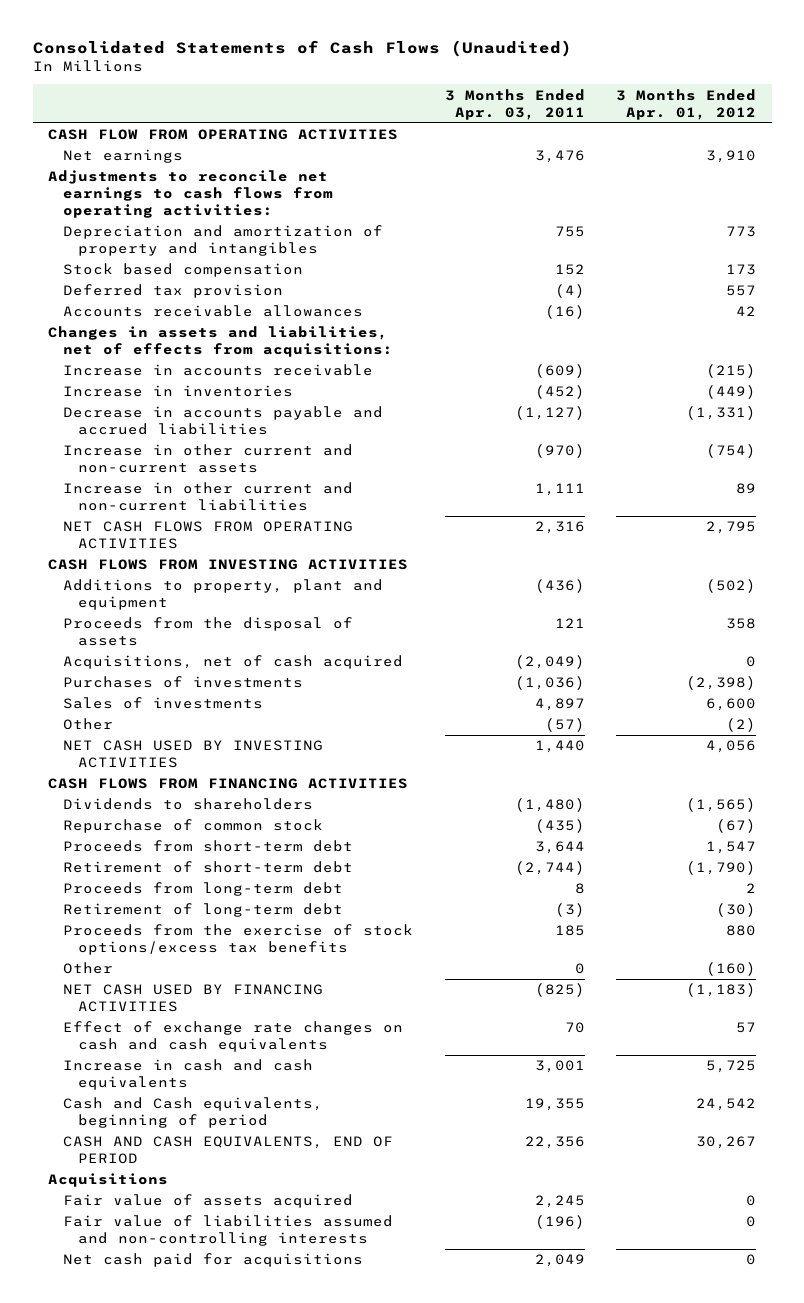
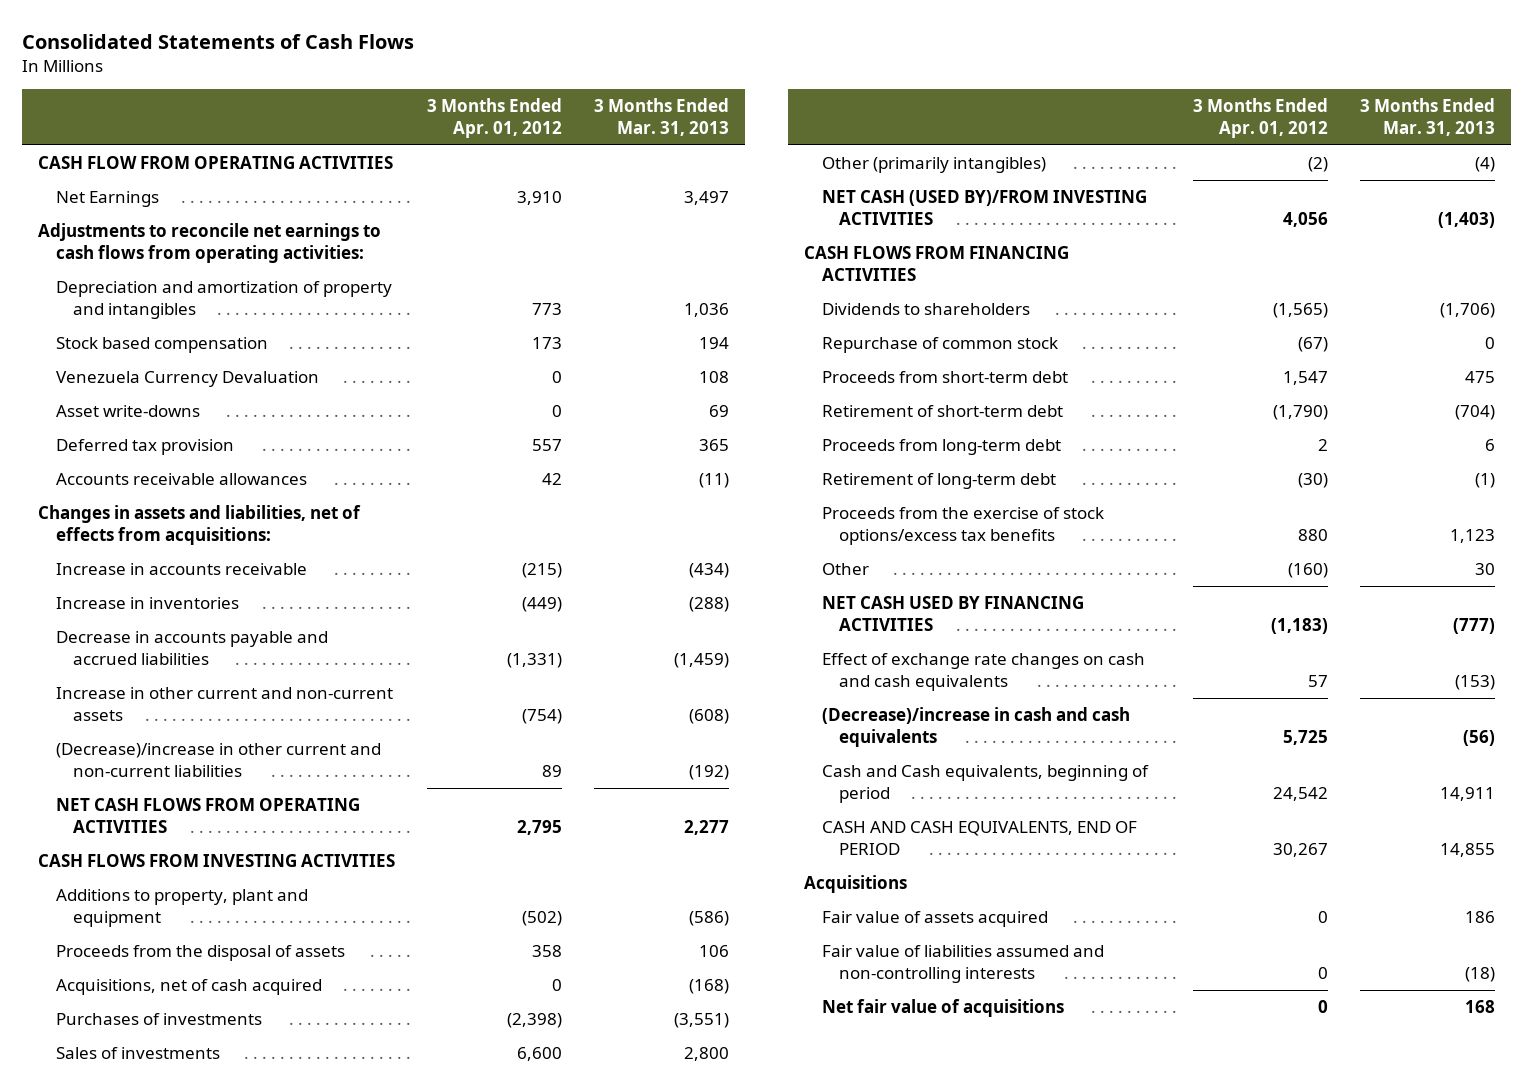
- Consolidated Statements of Cash Flows (Unaudited)
+ Consolidated Statements of Cash Flows
- | 3 Months Ended Apr. 03, 2011 | 3 Months Ended Apr. 01, 2012
+ | 3 Months Ended Apr. 01, 2012 | 3 Months Ended Mar. 31, 2013
- Net earnings | 3,476 | 3,910
+ Net Earnings | 3,910 | 3,497
+ Venezuela Currency Devaluation | 0 | 108
+ Asset write-downs | 0 | 69
- Increase in other current and non-current liabilities | 1,111 | 89
+ (Decrease)/increase in other current and non-current liabilities | 89 | (192)
- Other | (57) | (2)
- NET CASH USED BY INVESTING ACTIVITIES | 1,440 | 4,056
+ Other (primarily intangibles) | (2) | (4)
+ NET CASH (USED BY)/FROM INVESTING ACTIVITIES | 4,056 | (1,403)
- Increase in cash and cash equivalents | 3,001 | 5,725
+ (Decrease)/increase in cash and cash equivalents | 5,725 | (56)
- Net cash paid for acquisitions | 2,049 | 0
+ Net fair value of acquisitions | 0 | 168

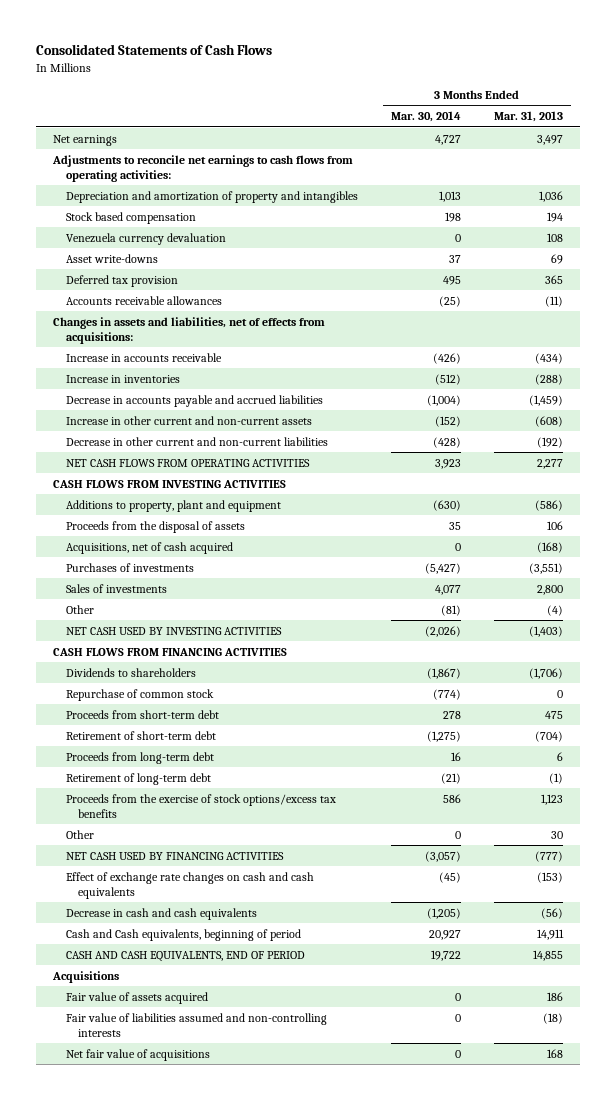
- | 3 Months Ended Apr. 01, 2012 | 3 Months Ended Mar. 31, 2013
+ | 3 Months Ended Mar. 30, 2014 | 3 Months Ended Mar. 31, 2013
- CASH FLOW FROM OPERATING ACTIVITIES
- Net Earnings | 3,910 | 3,497
+ Net earnings | 4,727 | 3,497
- Venezuela Currency Devaluation | 0 | 108
+ Venezuela currency devaluation | 0 | 108
- (Decrease)/increase in other current and non-current liabilities | 89 | (192)
+ Decrease in other current and non-current liabilities | (428) | (192)
- Other (primarily intangibles) | (2) | (4)
- NET CASH (USED BY)/FROM INVESTING ACTIVITIES | 4,056 | (1,403)
+ Other | (81) | (4)
+ NET CASH USED BY INVESTING ACTIVITIES | (2,026) | (1,403)
- (Decrease)/increase in cash and cash equivalents | 5,725 | (56)
+ Decrease in cash and cash equivalents | (1,205) | (56)

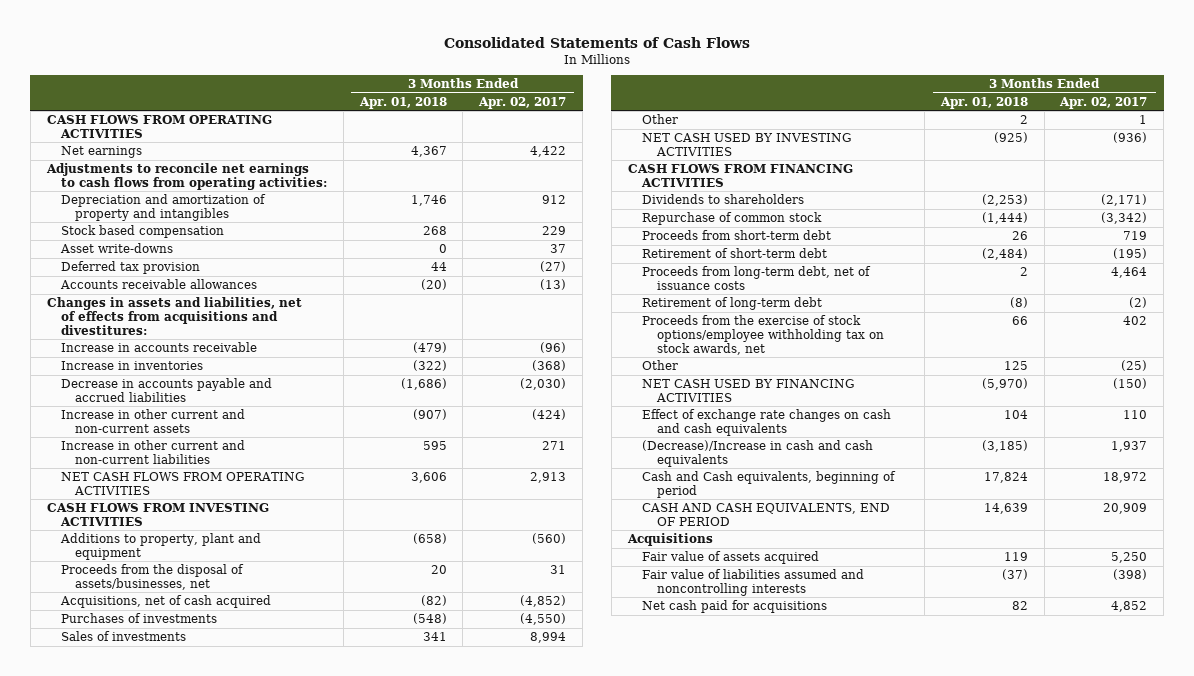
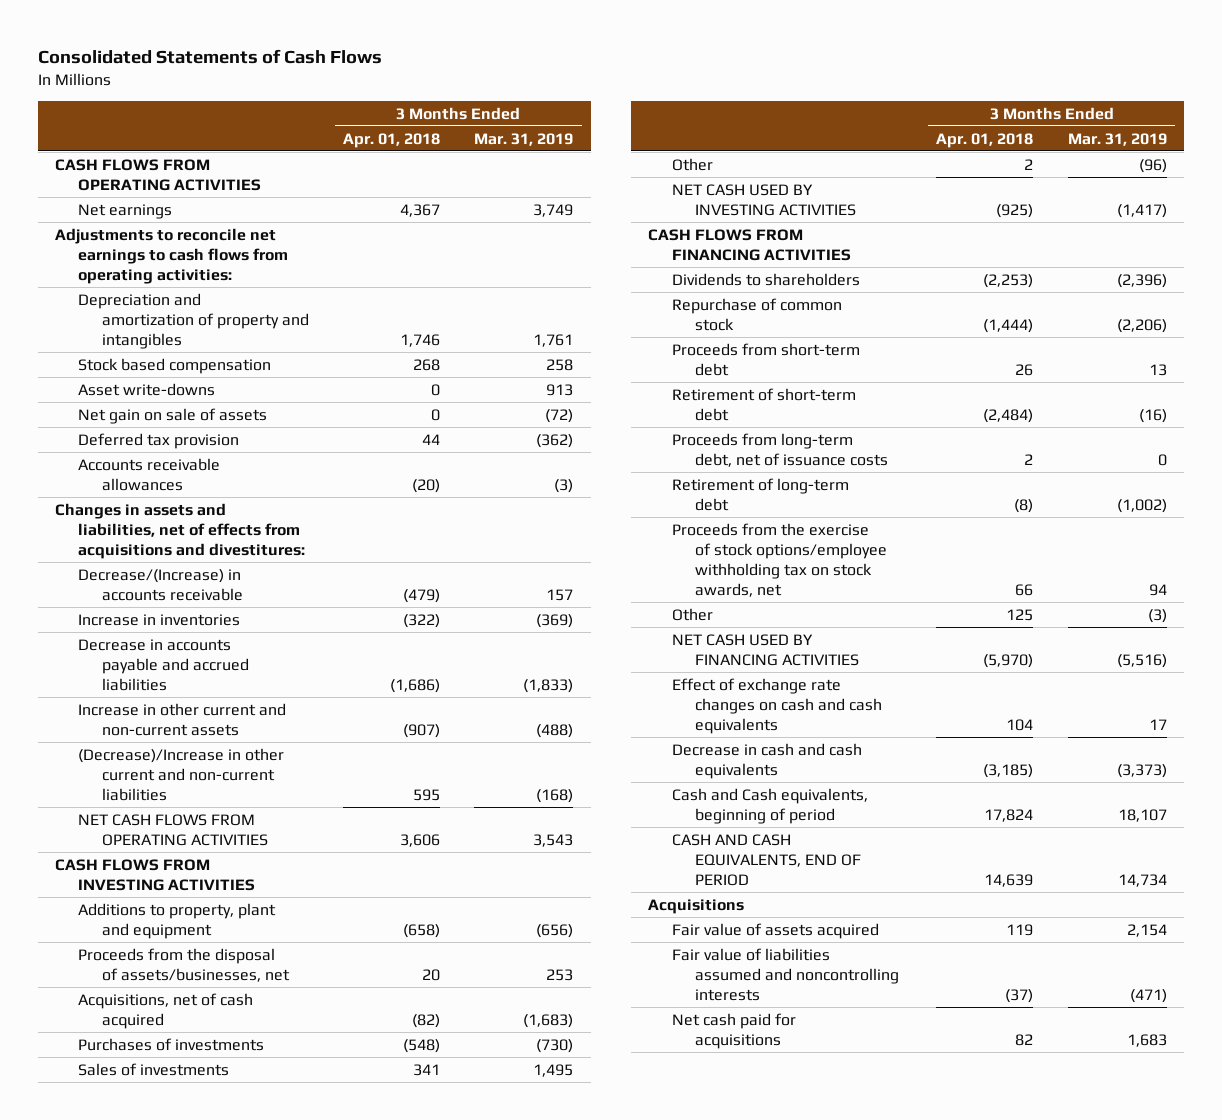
- | 3 Months Ended Apr. 01, 2018 | 3 Months Ended Apr. 02, 2017
+ | 3 Months Ended Apr. 01, 2018 | 3 Months Ended Mar. 31, 2019
+ Net gain on sale of assets | 0 | (72)
- Increase in accounts receivable | (479) | (96)
+ Decrease/(Increase) in accounts receivable | (479) | 157
- Increase in other current and non-current liabilities | 595 | 271
+ (Decrease)/Increase in other current and non-current liabilities | 595 | (168)
- (Decrease)/Increase in cash and cash equivalents | (3,185) | 1,937
+ Decrease in cash and cash equivalents | (3,185) | (3,373)

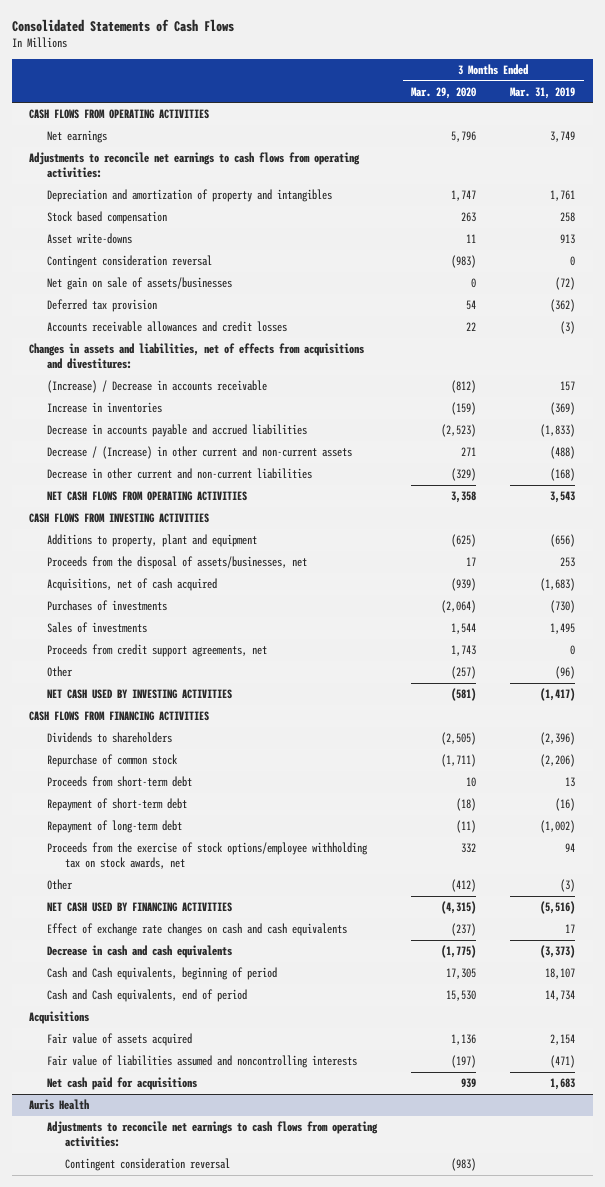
- | 3 Months Ended Apr. 01, 2018 | 3 Months Ended Mar. 31, 2019
+ | 3 Months Ended Mar. 29, 2020 | 3 Months Ended Mar. 31, 2019
- Net gain on sale of assets | 0 | (72)
+ Contingent consideration reversal | (983) | 0
+ Net gain on sale of assets/businesses | 0 | (72)
- Accounts receivable allowances | (20) | (3)
+ Accounts receivable allowances and credit losses | 22 | (3)
- Decrease/(Increase) in accounts receivable | (479) | 157
+ (Increase) / Decrease in accounts receivable | (812) | 157
- Increase in other current and non-current assets | (907) | (488)
- (Decrease)/Increase in other current and non-current liabilities | 595 | (168)
+ Decrease / (Increase) in other current and non-current assets | 271 | (488)
+ Decrease in other current and non-current liabilities | (329) | (168)
+ Proceeds from credit support agreements, net | 1,743 | 0
- Retirement of short-term debt | (2,484) | (16)
- Proceeds from long-term debt, net of issuance costs | 2 | 0
- Retirement of long-term debt | (8) | (1,002)
+ Repayment of short-term debt | (18) | (16)
+ Repayment of long-term debt | (11) | (1,002)
- CASH AND CASH EQUIVALENTS, END OF PERIOD | 14,639 | 14,734
+ Cash and Cash equivalents, end of period | 15,530 | 14,734
+ Auris Health
+ Adjustments to reconcile net earnings to cash flows from operating activities:
+ Contingent consideration reversal | (983) |

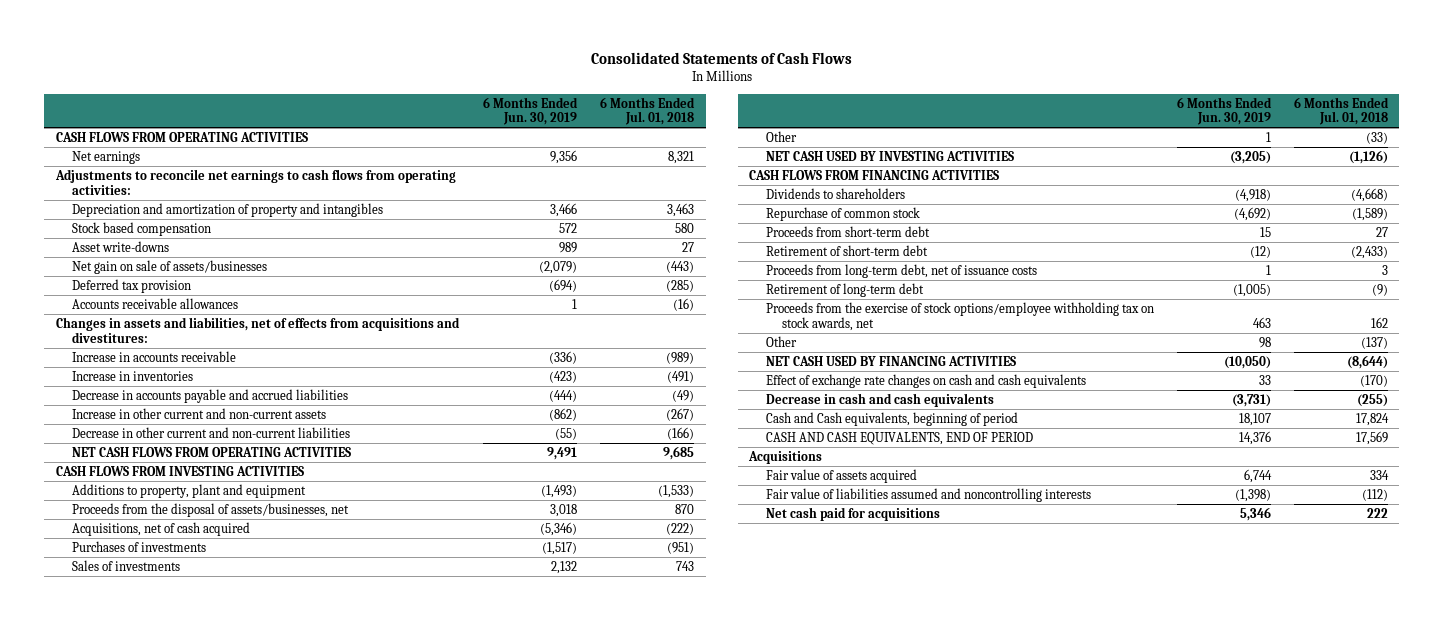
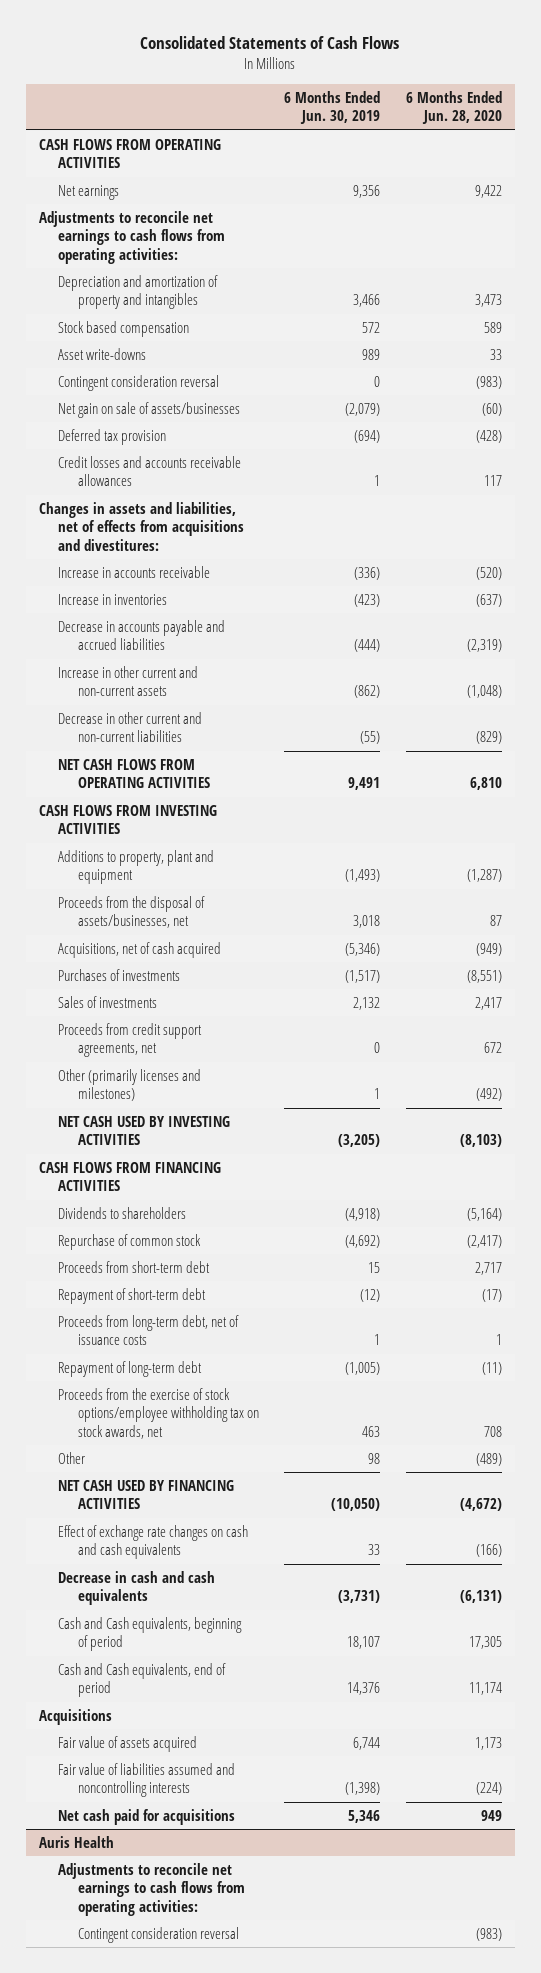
- | 6 Months Ended Jun. 30, 2019 | 6 Months Ended Jul. 01, 2018
+ | 6 Months Ended Jun. 30, 2019 | 6 Months Ended Jun. 28, 2020
+ Contingent consideration reversal | 0 | (983)
- Accounts receivable allowances | 1 | (16)
+ Credit losses and accounts receivable allowances | 1 | 117
- Other | 1 | (33)
+ Proceeds from credit support agreements, net | 0 | 672
+ Other (primarily licenses and milestones) | 1 | (492)
- Retirement of short-term debt | (12) | (2,433)
+ Repayment of short-term debt | (12) | (17)
- Retirement of long-term debt | (1,005) | (9)
+ Repayment of long-term debt | (1,005) | (11)
- CASH AND CASH EQUIVALENTS, END OF PERIOD | 14,376 | 17,569
+ Cash and Cash equivalents, end of period | 14,376 | 11,174
+ Auris Health
+ Adjustments to reconcile net earnings to cash flows from operating activities:
+ Contingent consideration reversal | | (983)

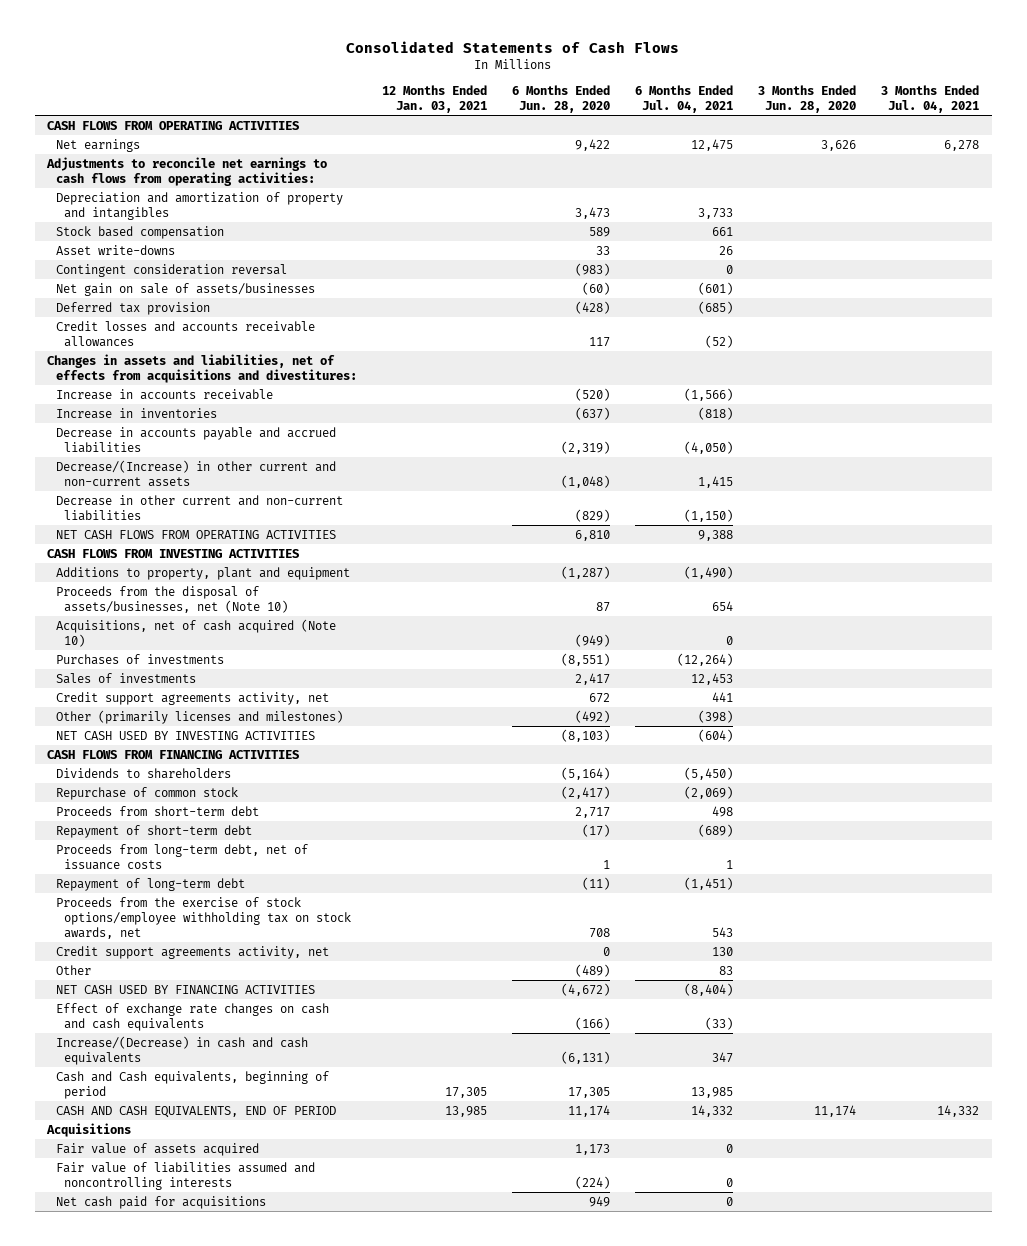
- | 6 Months Ended Jun. 30, 2019 | 6 Months Ended Jun. 28, 2020
+ | 12 Months Ended Jan. 03, 2021 | 6 Months Ended Jun. 28, 2020 | 6 Months Ended Jul. 04, 2021 | 3 Months Ended Jun. 28, 2020 | 3 Months Ended Jul. 04, 2021
- Increase in other current and non-current assets | (862) | (1,048)
+ Decrease/(Increase) in other current and non-current assets | | (1,048) | 1,415 | |
- Proceeds from the disposal of assets/businesses, net | 3,018 | 87
- Acquisitions, net of cash acquired | (5,346) | (949)
+ Proceeds from the disposal of assets/businesses, net (Note 10) | | 87 | 654 | |
+ Acquisitions, net of cash acquired (Note 10) | | (949) | 0 | |
- Proceeds from credit support agreements, net | 0 | 672
+ Credit support agreements activity, net | | 672 | 441 | |
+ Credit support agreements activity, net | | 0 | 130 | |
- Decrease in cash and cash equivalents | (3,731) | (6,131)
+ Increase/(Decrease) in cash and cash equivalents | | (6,131) | 347 | |
- Cash and Cash equivalents, end of period | 14,376 | 11,174
+ CASH AND CASH EQUIVALENTS, END OF PERIOD | 13,985 | 11,174 | 14,332 | 11,174 | 14,332
- Auris Health
- Adjustments to reconcile net earnings to cash flows from operating activities:
- Contingent consideration reversal | | (983)

